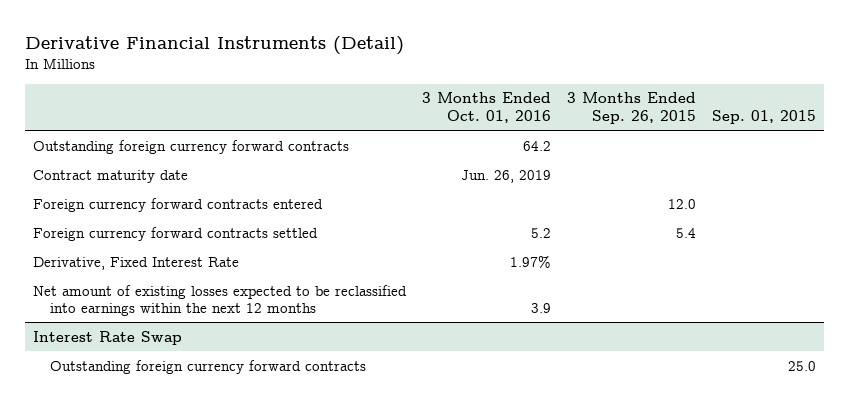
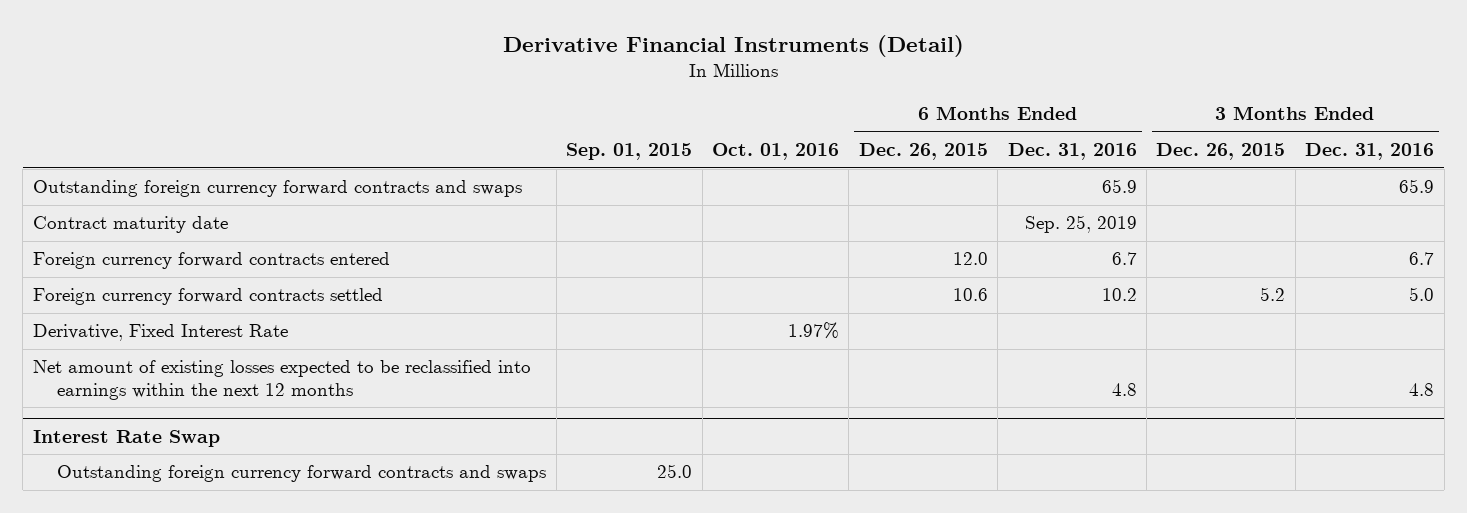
- | 3 Months Ended Oct. 01, 2016 | 3 Months Ended Sep. 26, 2015 | Sep. 01, 2015
+ | Sep. 01, 2015 | Oct. 01, 2016 | 6 Months Ended Dec. 26, 2015 | 6 Months Ended Dec. 31, 2016 | 3 Months Ended Dec. 26, 2015 | 3 Months Ended Dec. 31, 2016
- Outstanding foreign currency forward contracts | 64.2 | |
+ Outstanding foreign currency forward contracts and swaps | | | | 65.9 | | 65.9
@ Interest Rate Swap
- Outstanding foreign currency forward contracts | | | 25.0
+ Outstanding foreign currency forward contracts and swaps | 25.0 | | | | |

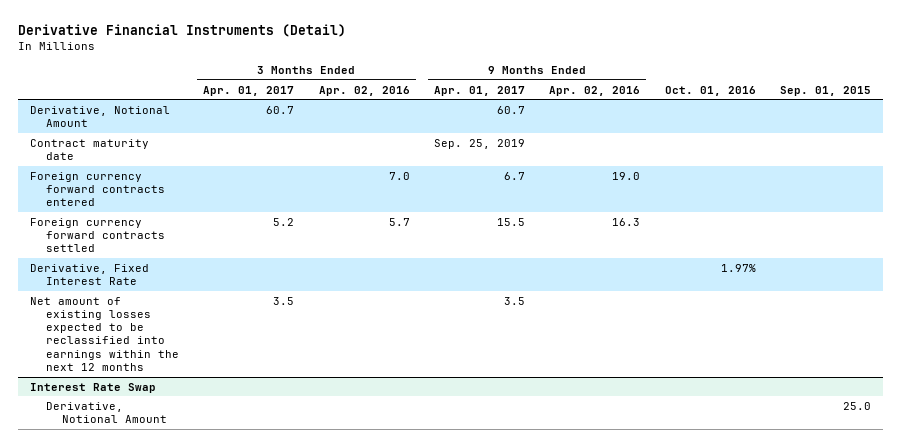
- | Sep. 01, 2015 | Oct. 01, 2016 | 6 Months Ended Dec. 26, 2015 | 6 Months Ended Dec. 31, 2016 | 3 Months Ended Dec. 26, 2015 | 3 Months Ended Dec. 31, 2016
+ | 3 Months Ended Apr. 01, 2017 | 3 Months Ended Apr. 02, 2016 | 9 Months Ended Apr. 01, 2017 | 9 Months Ended Apr. 02, 2016 | Oct. 01, 2016 | Sep. 01, 2015
- Outstanding foreign currency forward contracts and swaps | | | | 65.9 | | 65.9
+ Derivative, Notional Amount | 60.7 | | 60.7 | | |
@ Interest Rate Swap
- Outstanding foreign currency forward contracts and swaps | 25.0 | | | | |
+ Derivative, Notional Amount | | | | | | 25.0

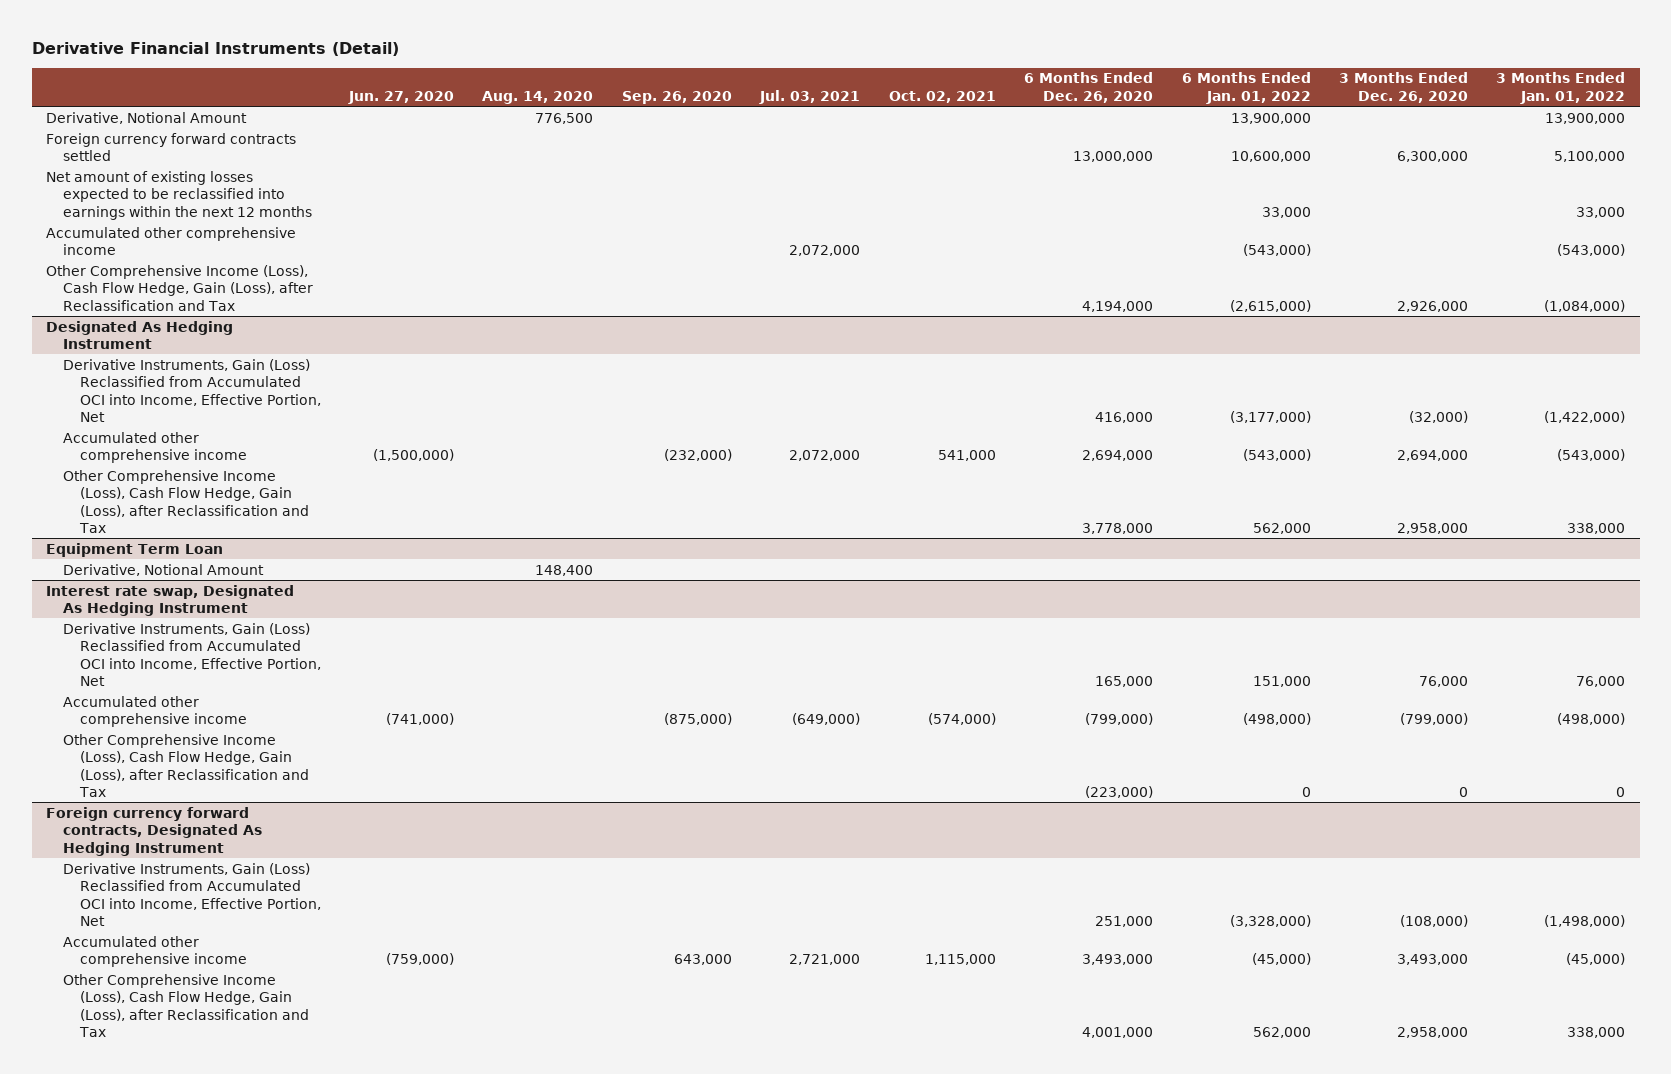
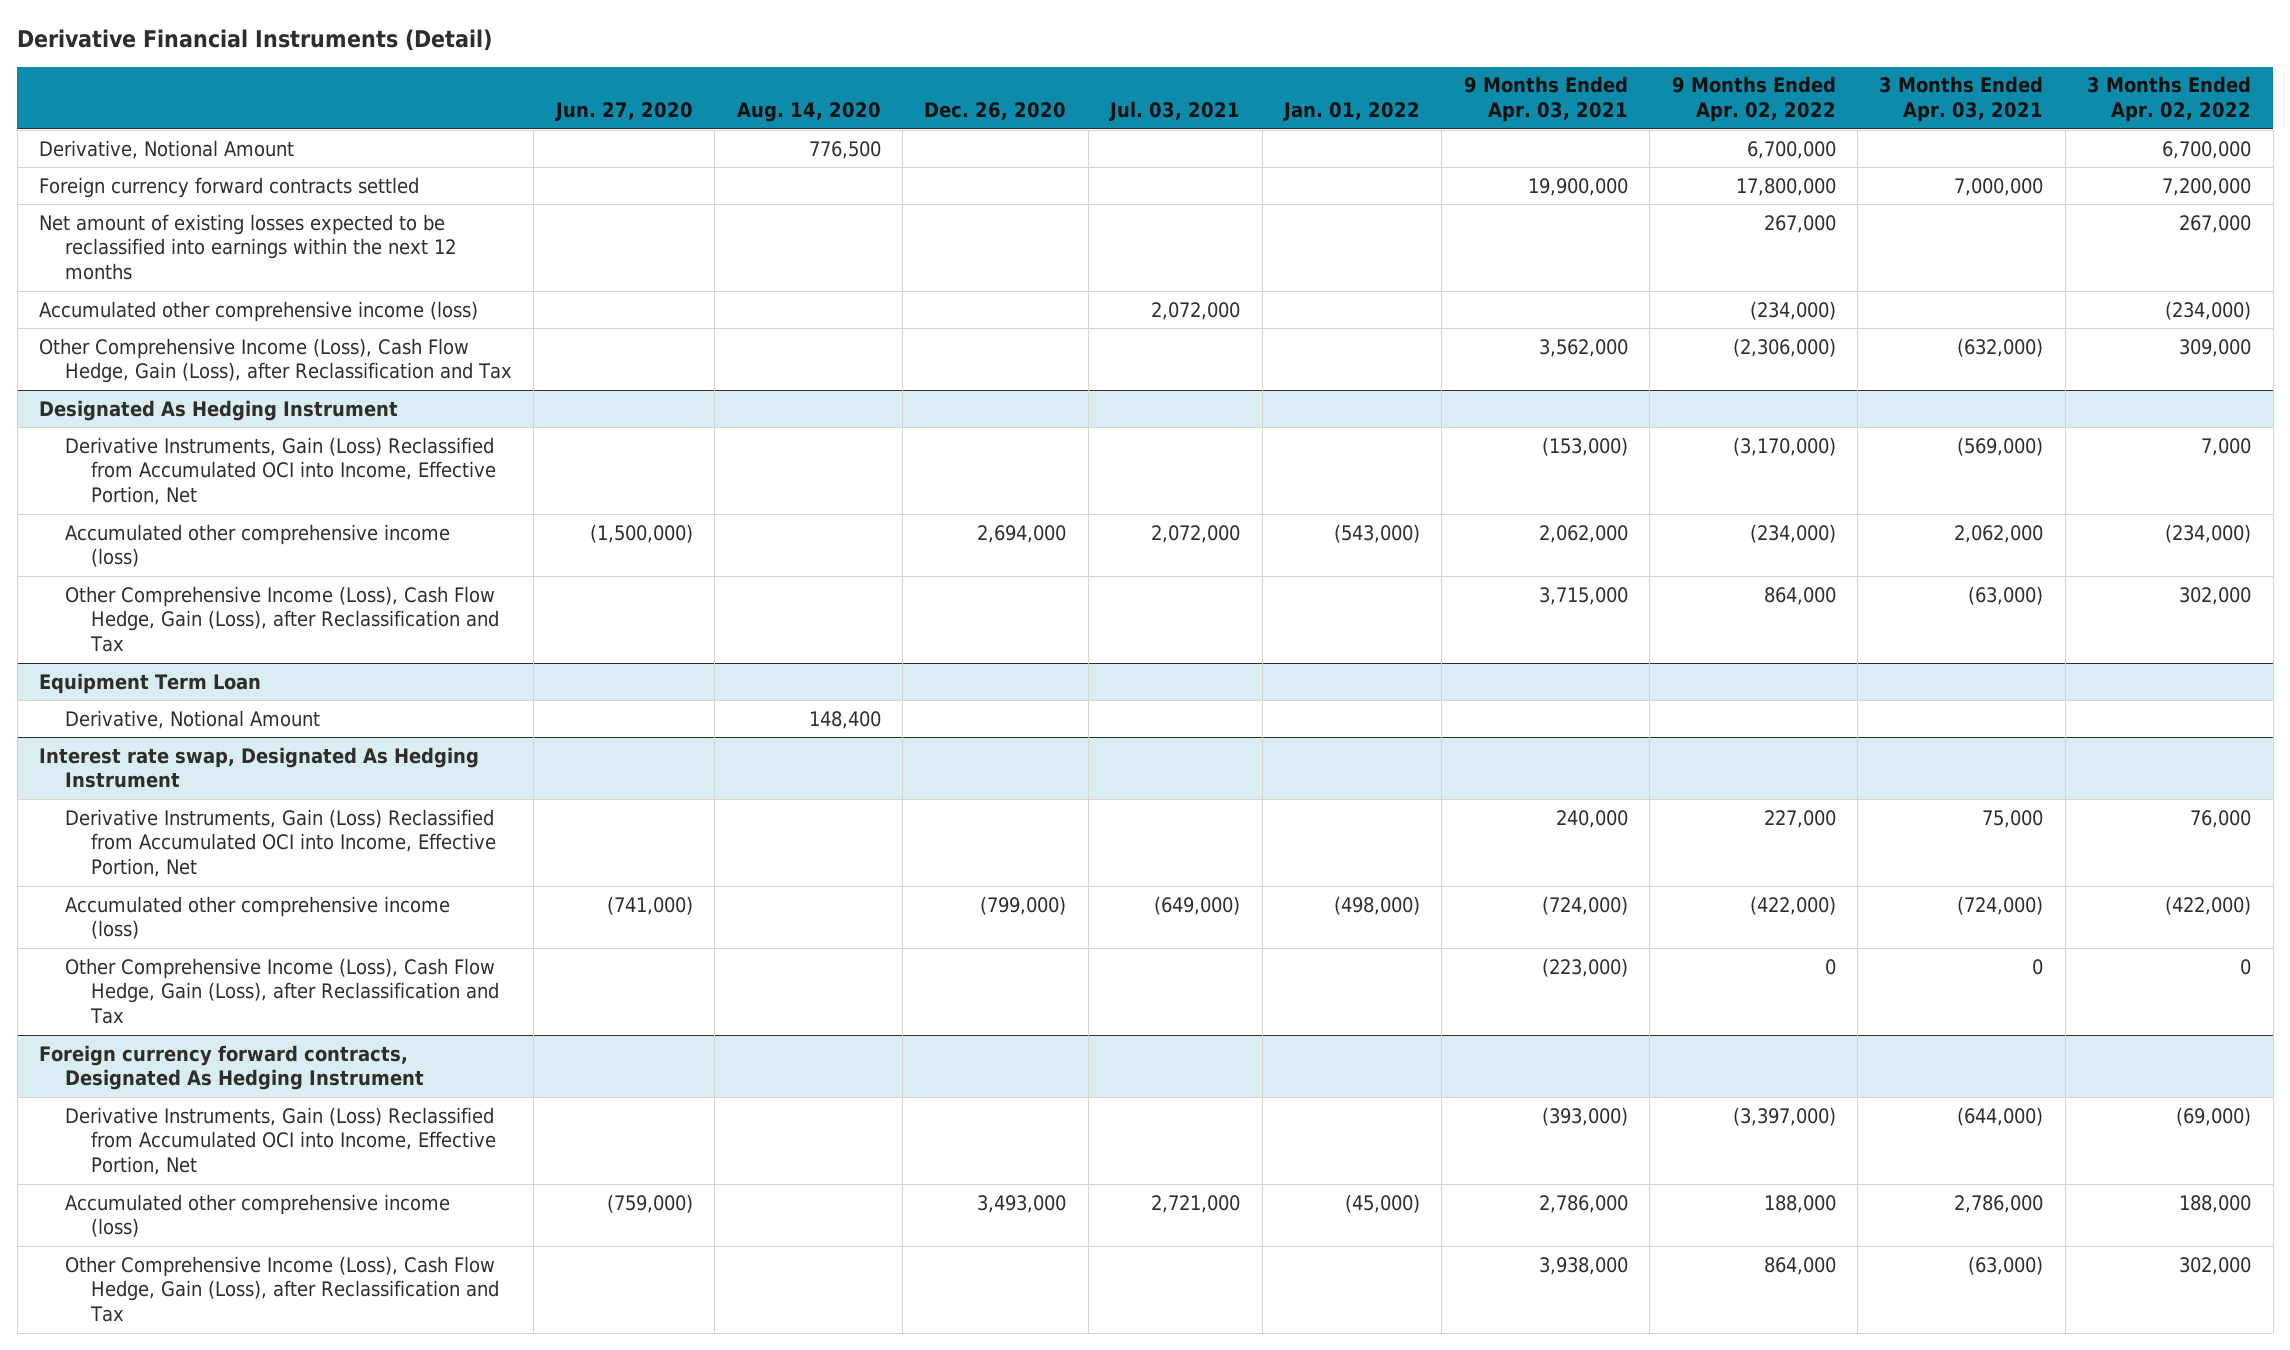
- | Jun. 27, 2020 | Aug. 14, 2020 | Sep. 26, 2020 | Jul. 03, 2021 | Oct. 02, 2021 | 6 Months Ended Dec. 26, 2020 | 6 Months Ended Jan. 01, 2022 | 3 Months Ended Dec. 26, 2020 | 3 Months Ended Jan. 01, 2022
+ | Jun. 27, 2020 | Aug. 14, 2020 | Dec. 26, 2020 | Jul. 03, 2021 | Jan. 01, 2022 | 9 Months Ended Apr. 03, 2021 | 9 Months Ended Apr. 02, 2022 | 3 Months Ended Apr. 03, 2021 | 3 Months Ended Apr. 02, 2022
- Accumulated other comprehensive income | | | | 2,072,000 | | | (543,000) | | (543,000)
+ Accumulated other comprehensive income (loss) | | | | 2,072,000 | | | (234,000) | | (234,000)
@ Designated As Hedging Instrument
- Accumulated other comprehensive income | (1,500,000) | | (232,000) | 2,072,000 | 541,000 | 2,694,000 | (543,000) | 2,694,000 | (543,000)
+ Accumulated other comprehensive income (loss) | (1,500,000) | | 2,694,000 | 2,072,000 | (543,000) | 2,062,000 | (234,000) | 2,062,000 | (234,000)
@ Interest rate swap, Designated As Hedging Instrument
- Accumulated other comprehensive income | (741,000) | | (875,000) | (649,000) | (574,000) | (799,000) | (498,000) | (799,000) | (498,000)
+ Accumulated other comprehensive income (loss) | (741,000) | | (799,000) | (649,000) | (498,000) | (724,000) | (422,000) | (724,000) | (422,000)
@ Foreign currency forward contracts, Designated As Hedging Instrument
- Accumulated other comprehensive income | (759,000) | | 643,000 | 2,721,000 | 1,115,000 | 3,493,000 | (45,000) | 3,493,000 | (45,000)
+ Accumulated other comprehensive income (loss) | (759,000) | | 3,493,000 | 2,721,000 | (45,000) | 2,786,000 | 188,000 | 2,786,000 | 188,000

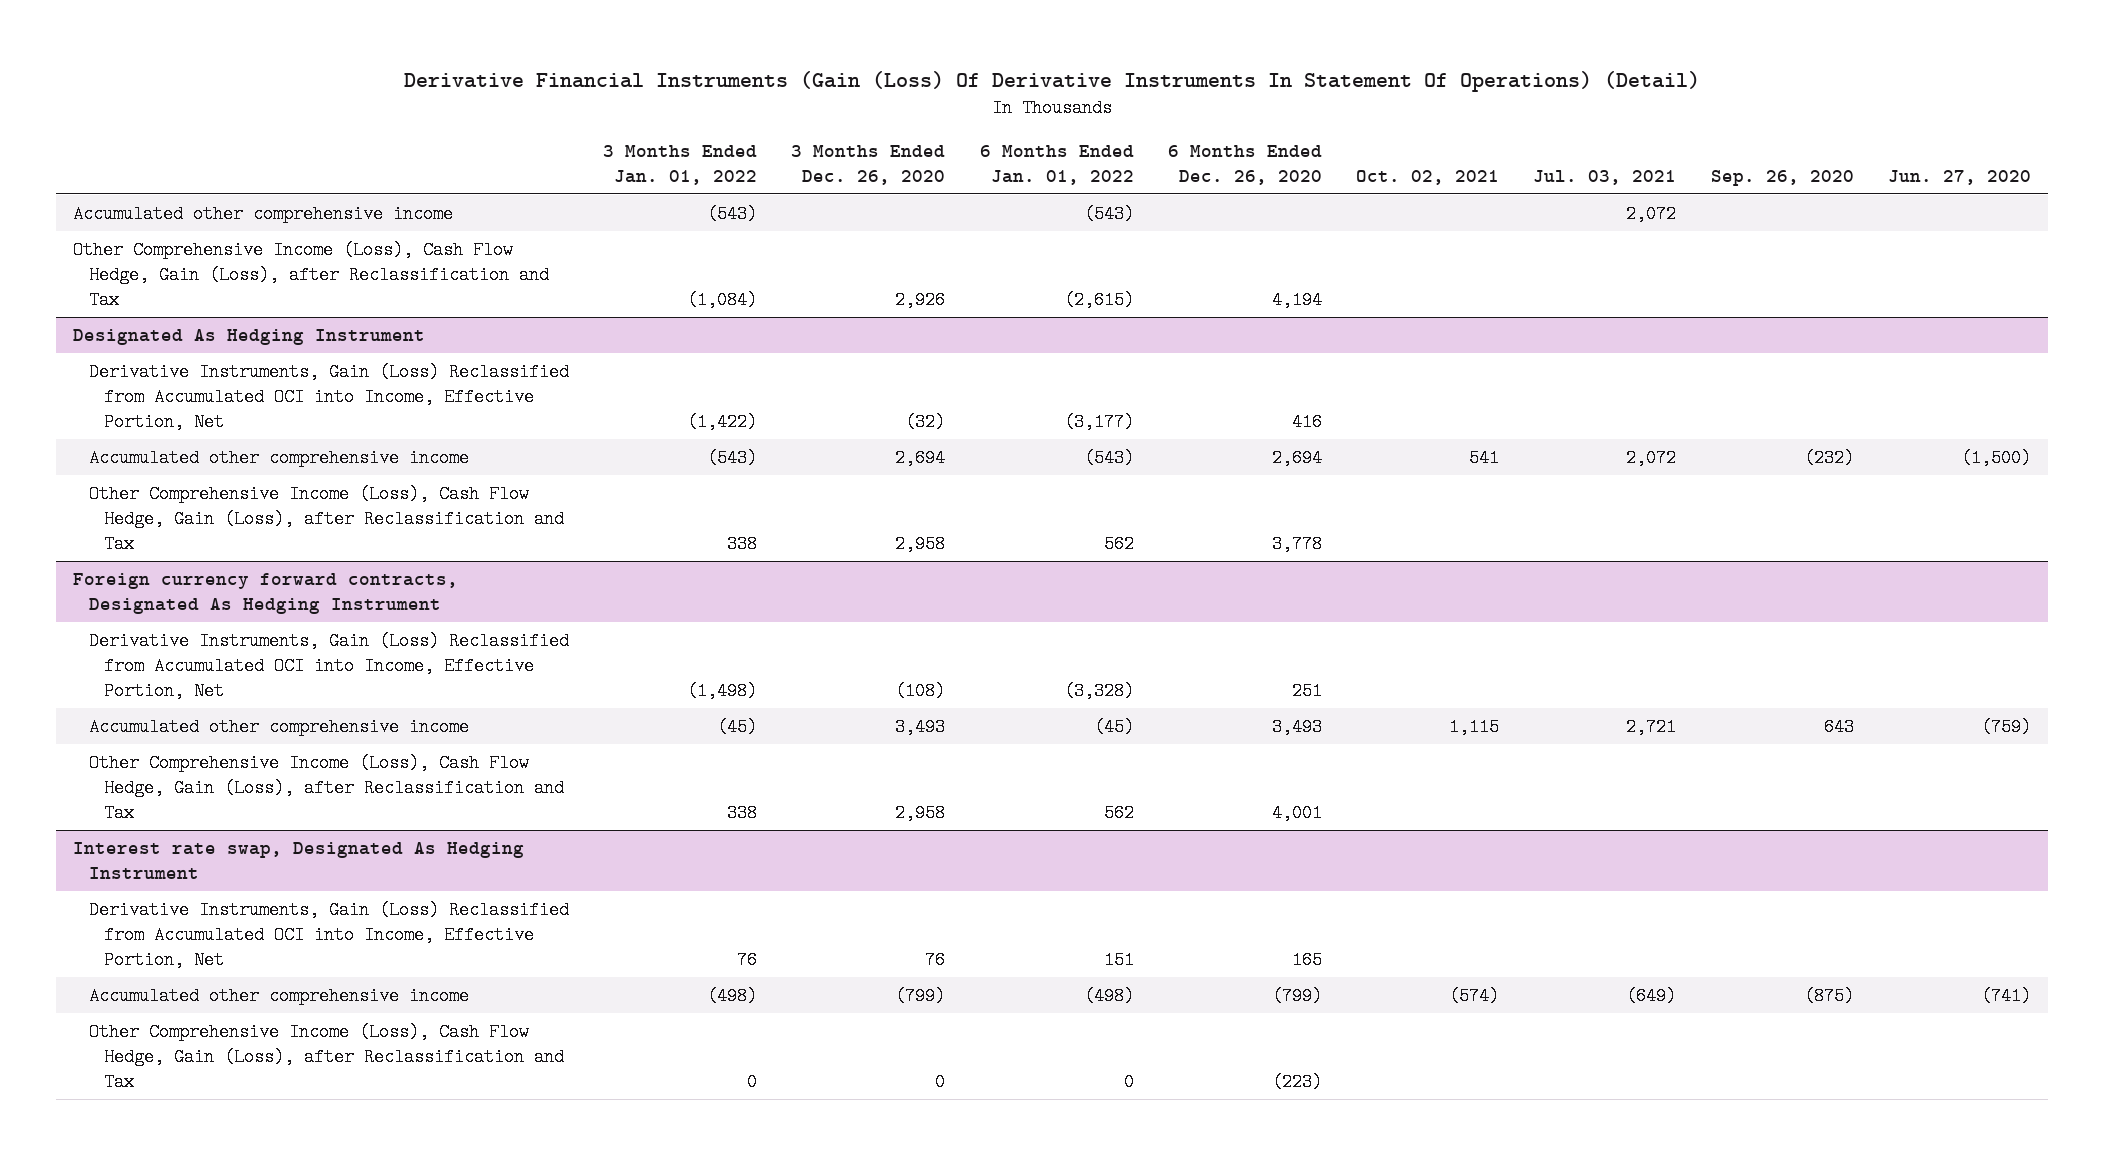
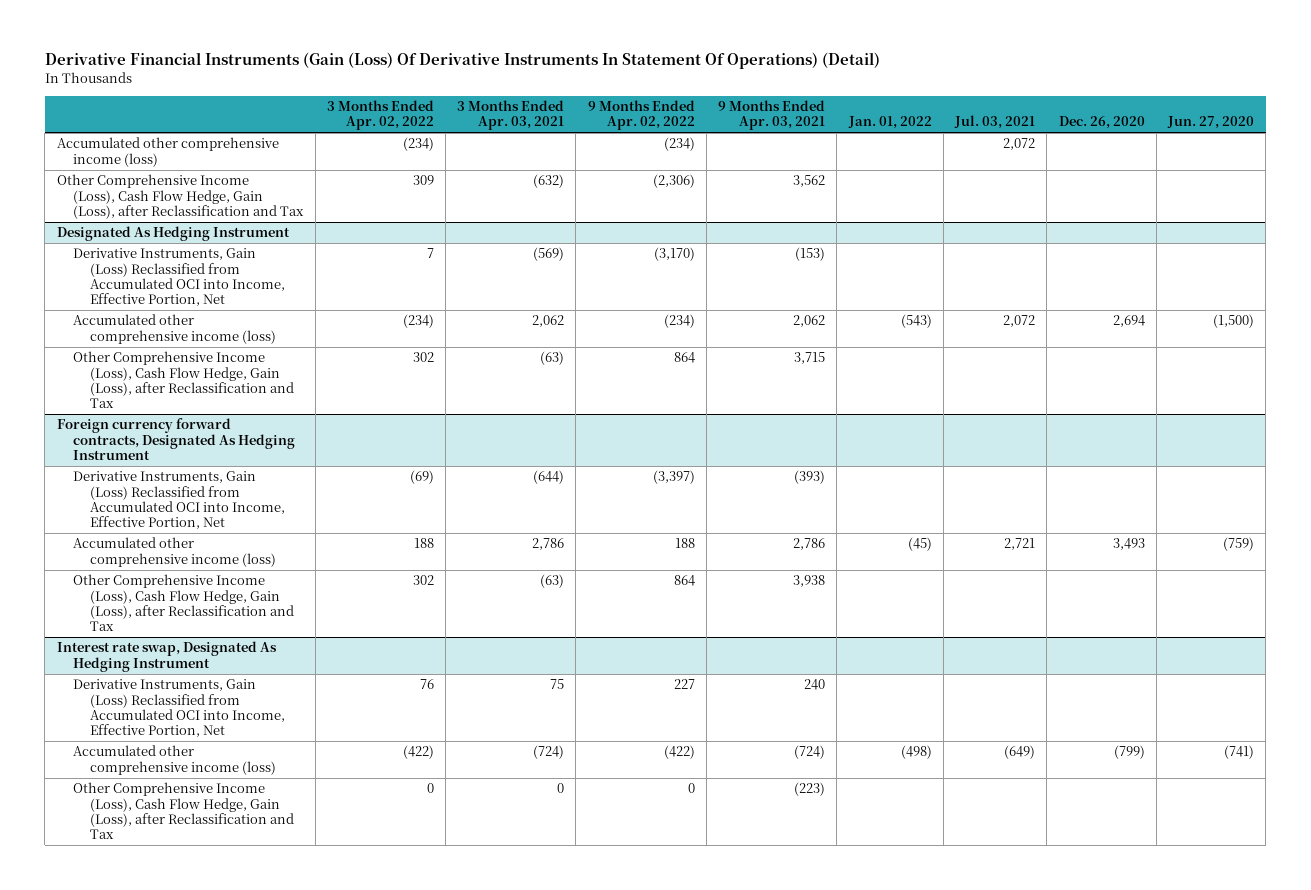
- | 3 Months Ended Jan. 01, 2022 | 3 Months Ended Dec. 26, 2020 | 6 Months Ended Jan. 01, 2022 | 6 Months Ended Dec. 26, 2020 | Oct. 02, 2021 | Jul. 03, 2021 | Sep. 26, 2020 | Jun. 27, 2020
+ | 3 Months Ended Apr. 02, 2022 | 3 Months Ended Apr. 03, 2021 | 9 Months Ended Apr. 02, 2022 | 9 Months Ended Apr. 03, 2021 | Jan. 01, 2022 | Jul. 03, 2021 | Dec. 26, 2020 | Jun. 27, 2020
- Accumulated other comprehensive income | (543) | | (543) | | | 2,072 | |
+ Accumulated other comprehensive income (loss) | (234) | | (234) | | | 2,072 | |
@ Designated As Hedging Instrument
- Accumulated other comprehensive income | (543) | 2,694 | (543) | 2,694 | 541 | 2,072 | (232) | (1,500)
+ Accumulated other comprehensive income (loss) | (234) | 2,062 | (234) | 2,062 | (543) | 2,072 | 2,694 | (1,500)
@ Foreign currency forward contracts, Designated As Hedging Instrument
- Accumulated other comprehensive income | (45) | 3,493 | (45) | 3,493 | 1,115 | 2,721 | 643 | (759)
+ Accumulated other comprehensive income (loss) | 188 | 2,786 | 188 | 2,786 | (45) | 2,721 | 3,493 | (759)
@ Interest rate swap, Designated As Hedging Instrument
- Accumulated other comprehensive income | (498) | (799) | (498) | (799) | (574) | (649) | (875) | (741)
+ Accumulated other comprehensive income (loss) | (422) | (724) | (422) | (724) | (498) | (649) | (799) | (741)

